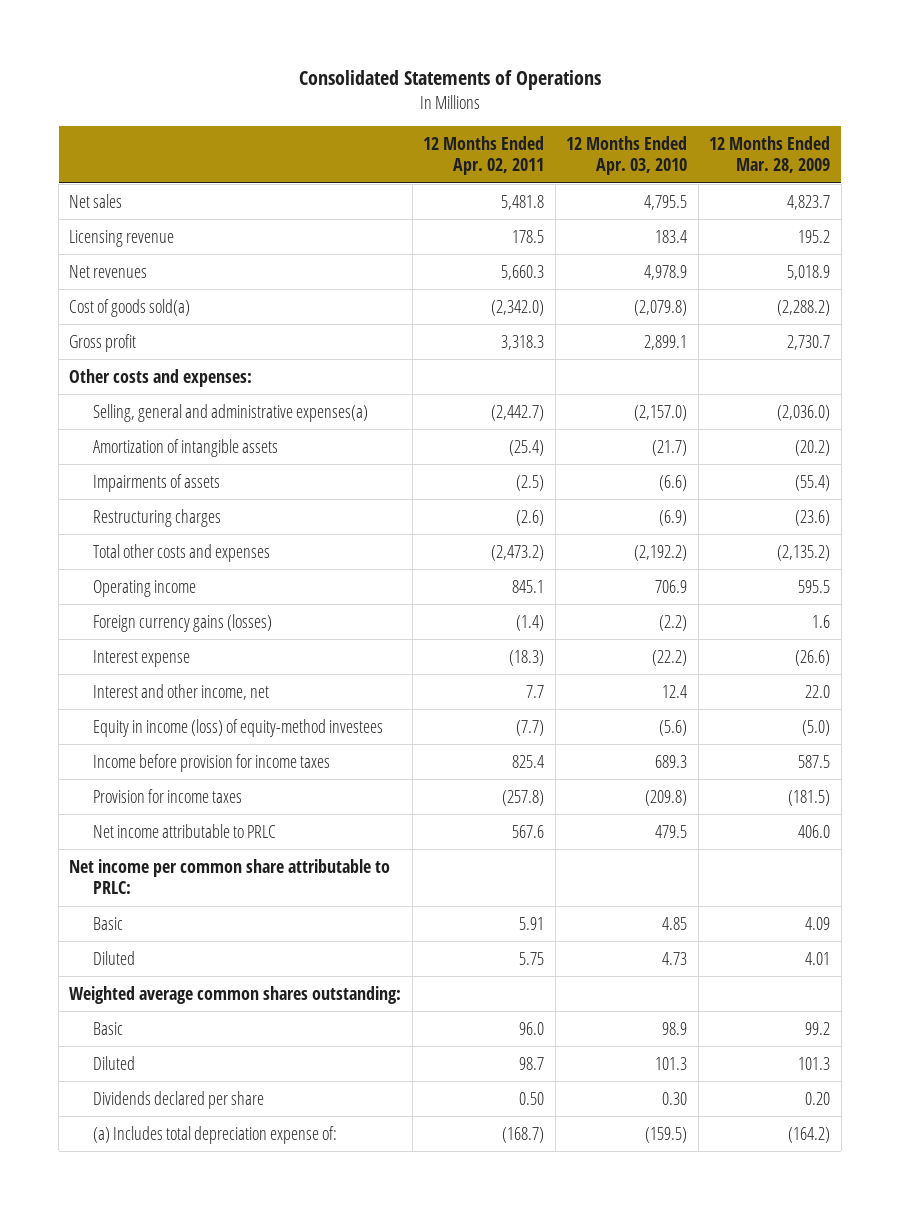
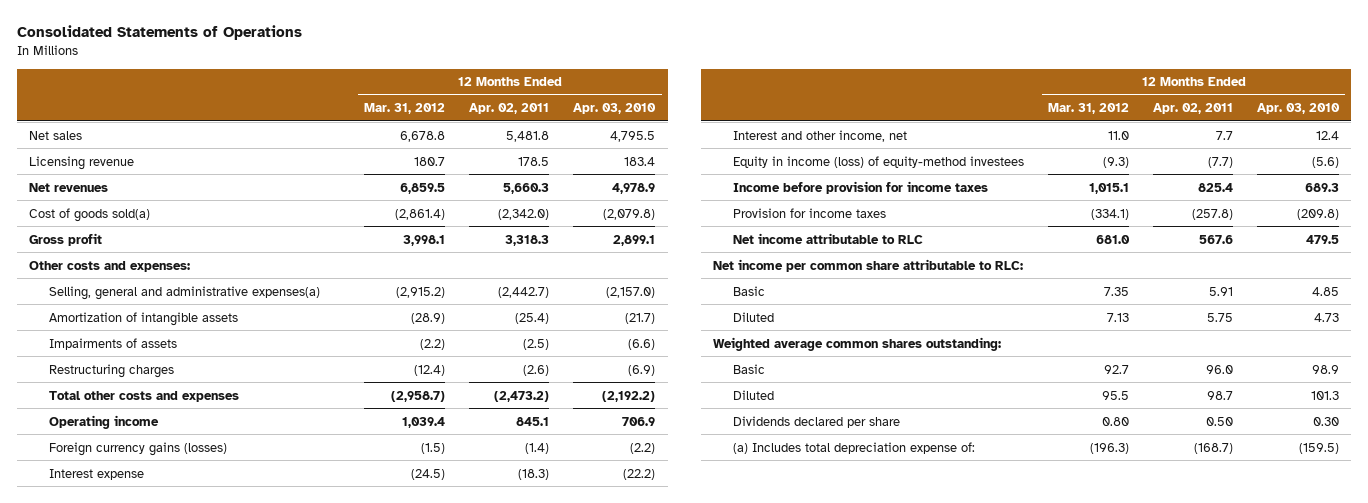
- | 12 Months Ended Apr. 02, 2011 | 12 Months Ended Apr. 03, 2010 | 12 Months Ended Mar. 28, 2009
+ | 12 Months Ended Mar. 31, 2012 | 12 Months Ended Apr. 02, 2011 | 12 Months Ended Apr. 03, 2010
- Net income attributable to PRLC | 567.6 | 479.5 | 406.0
- Net income per common share attributable to PRLC:
+ Net income attributable to RLC | 681.0 | 567.6 | 479.5
+ Net income per common share attributable to RLC:

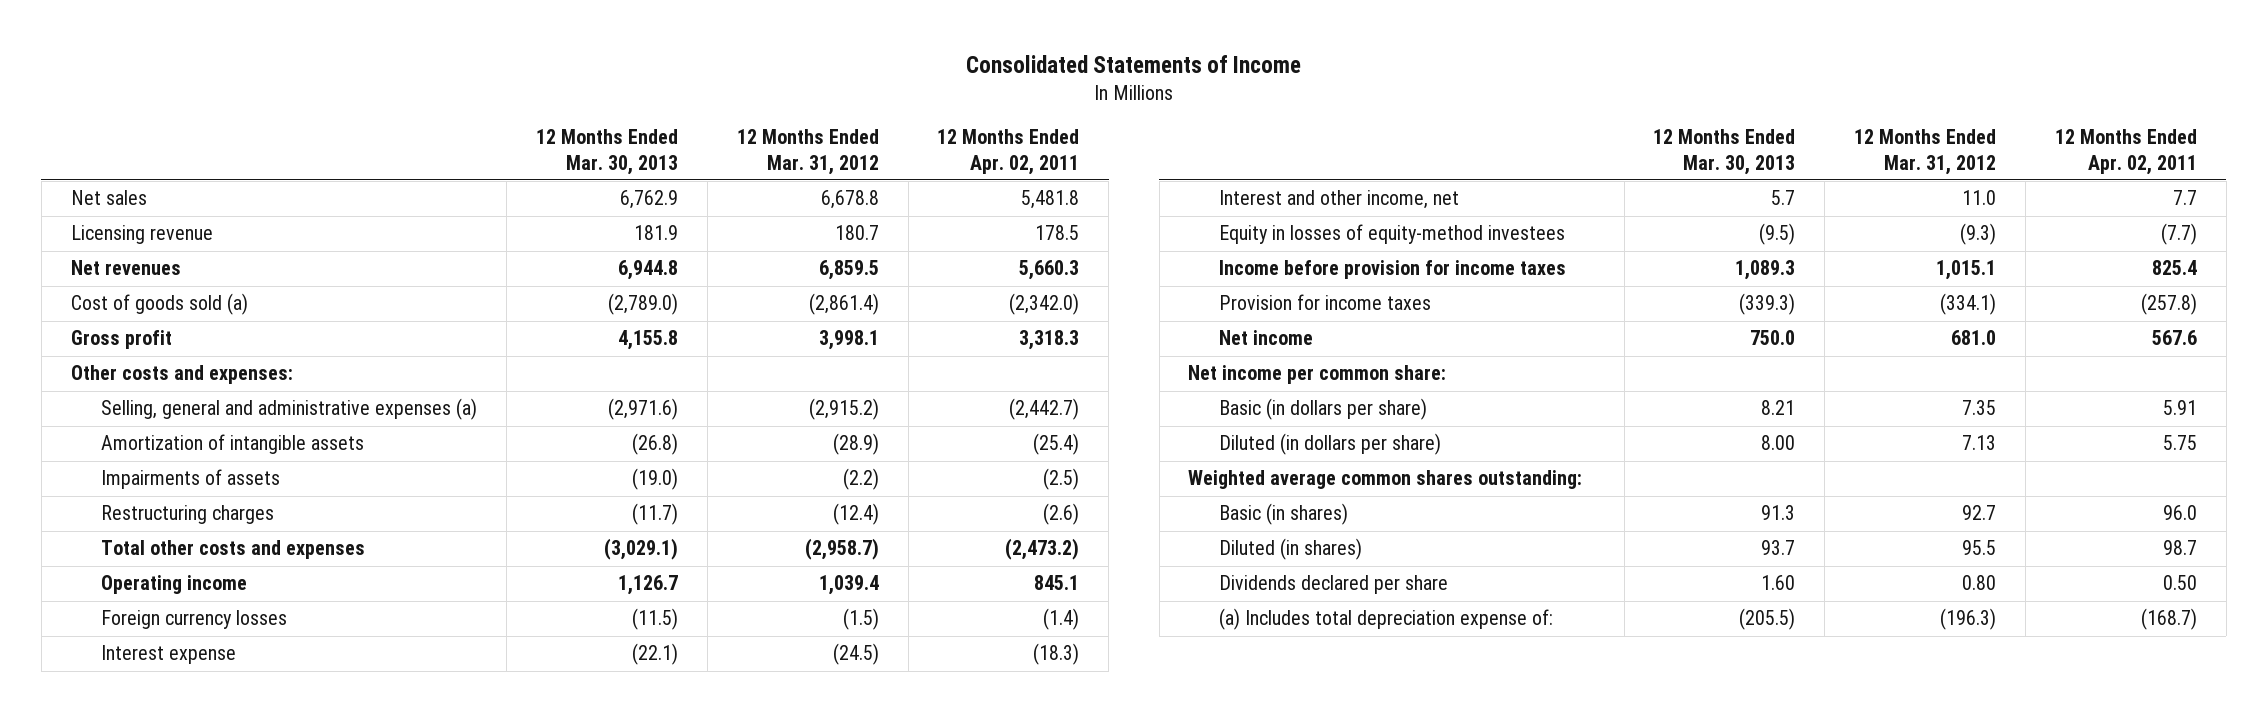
- Consolidated Statements of Operations
+ Consolidated Statements of Income
- | 12 Months Ended Mar. 31, 2012 | 12 Months Ended Apr. 02, 2011 | 12 Months Ended Apr. 03, 2010
+ | 12 Months Ended Mar. 30, 2013 | 12 Months Ended Mar. 31, 2012 | 12 Months Ended Apr. 02, 2011
- Cost of goods sold(a) | (2,861.4) | (2,342.0) | (2,079.8)
+ Cost of goods sold (a) | (2,789.0) | (2,861.4) | (2,342.0)
- Selling, general and administrative expenses(a) | (2,915.2) | (2,442.7) | (2,157.0)
+ Selling, general and administrative expenses (a) | (2,971.6) | (2,915.2) | (2,442.7)
- Foreign currency gains (losses) | (1.5) | (1.4) | (2.2)
+ Foreign currency losses | (11.5) | (1.5) | (1.4)
- Equity in income (loss) of equity-method investees | (9.3) | (7.7) | (5.6)
+ Equity in losses of equity-method investees | (9.5) | (9.3) | (7.7)
- Net income attributable to RLC | 681.0 | 567.6 | 479.5
- Net income per common share attributable to RLC:
- Basic | 7.35 | 5.91 | 4.85
- Diluted | 7.13 | 5.75 | 4.73
+ Net income | 750.0 | 681.0 | 567.6
+ Net income per common share:
+ Basic (in dollars per share) | 8.21 | 7.35 | 5.91
+ Diluted (in dollars per share) | 8.00 | 7.13 | 5.75
- Basic | 92.7 | 96.0 | 98.9
- Diluted | 95.5 | 98.7 | 101.3
+ Basic (in shares) | 91.3 | 92.7 | 96.0
+ Diluted (in shares) | 93.7 | 95.5 | 98.7

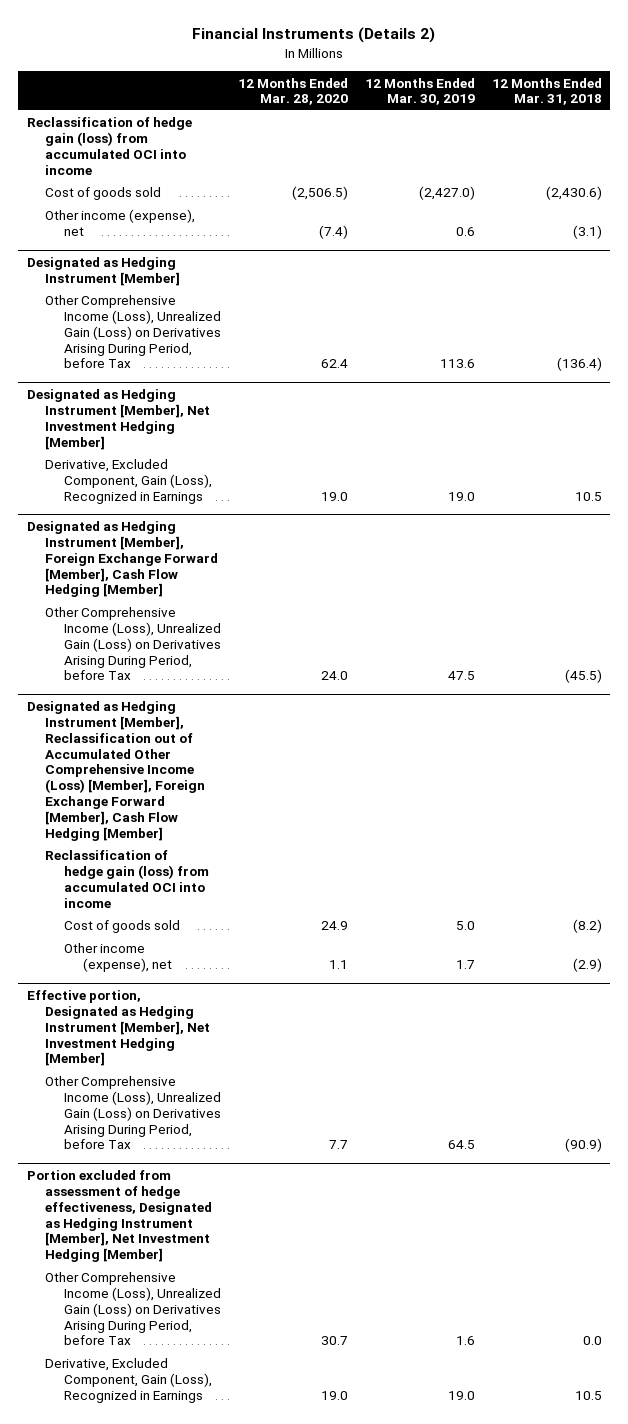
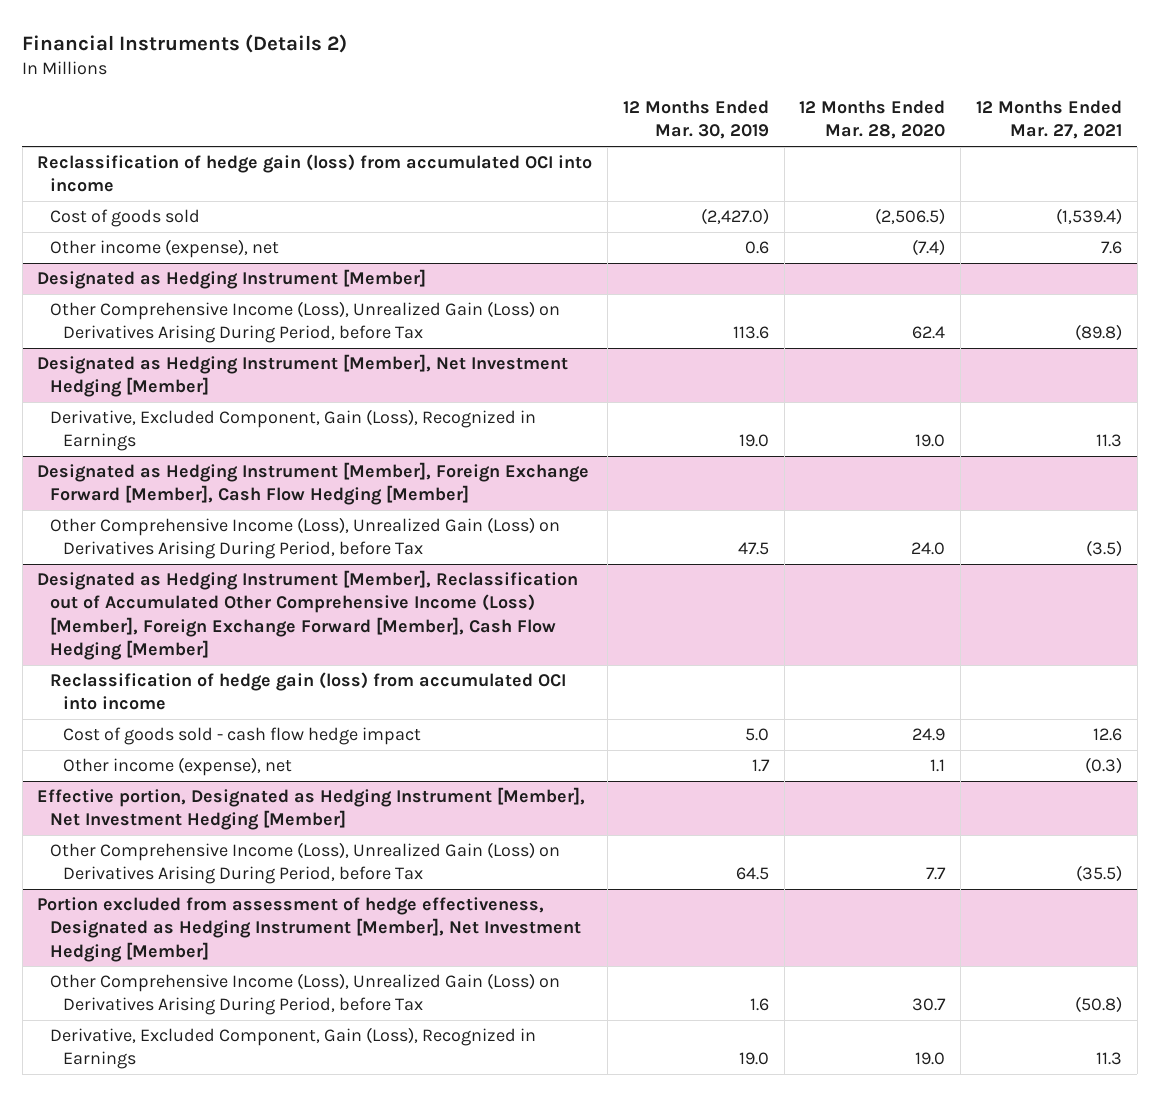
- | 12 Months Ended Mar. 28, 2020 | 12 Months Ended Mar. 30, 2019 | 12 Months Ended Mar. 31, 2018
+ | 12 Months Ended Mar. 30, 2019 | 12 Months Ended Mar. 28, 2020 | 12 Months Ended Mar. 27, 2021
@ Designated as Hedging Instrument [Member], Reclassification out of Accumulated Other Comprehensive Income (Loss) [Member], Foreign Exchange Forward [Member], Cash Flow Hedging [Member]
- Cost of goods sold | 24.9 | 5.0 | (8.2)
+ Cost of goods sold - cash flow hedge impact | 5.0 | 24.9 | 12.6

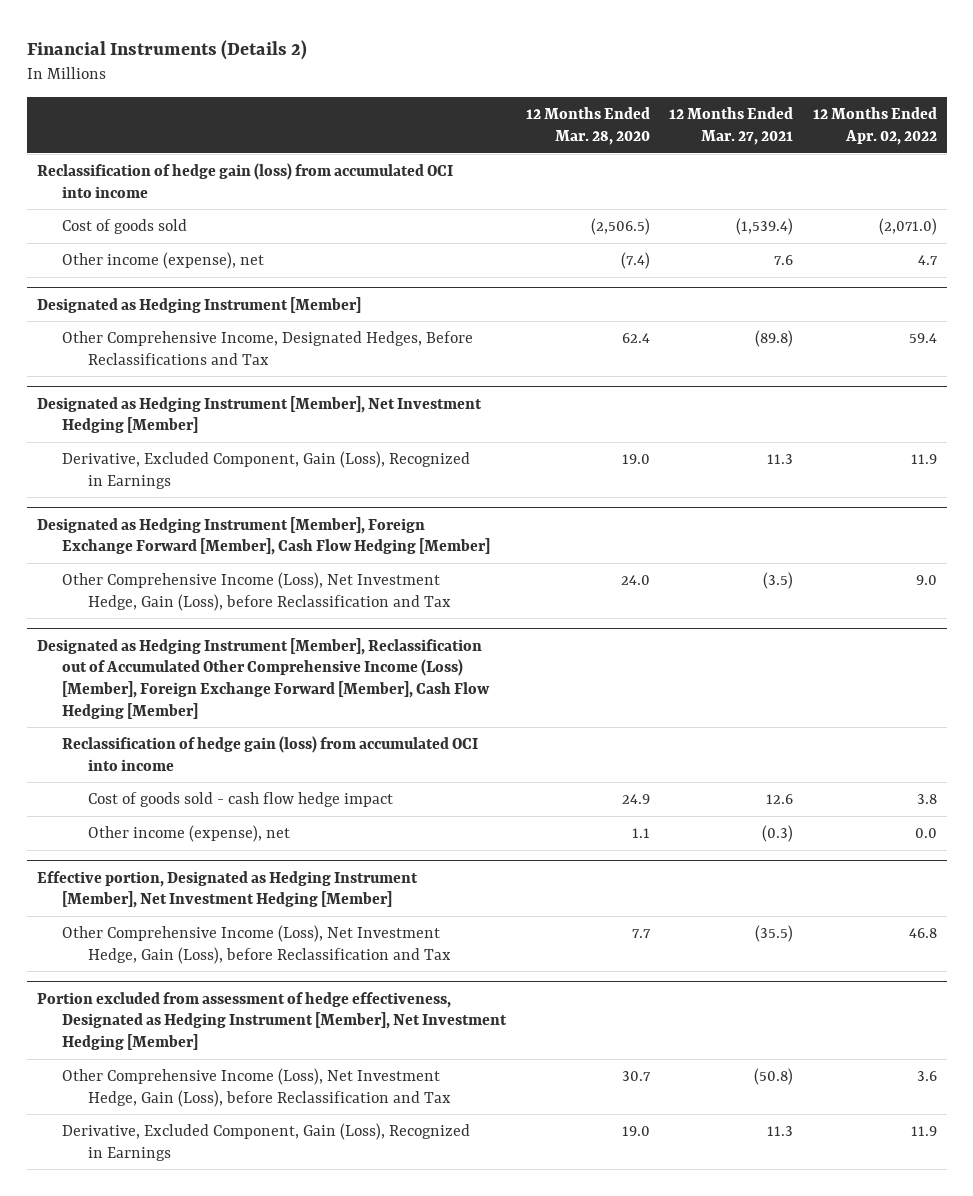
- | 12 Months Ended Mar. 30, 2019 | 12 Months Ended Mar. 28, 2020 | 12 Months Ended Mar. 27, 2021
+ | 12 Months Ended Mar. 28, 2020 | 12 Months Ended Mar. 27, 2021 | 12 Months Ended Apr. 02, 2022
@ Designated as Hedging Instrument [Member]
- Other Comprehensive Income (Loss), Unrealized Gain (Loss) on Derivatives Arising During Period, before Tax | 113.6 | 62.4 | (89.8)
+ Other Comprehensive Income, Designated Hedges, Before Reclassifications and Tax | 62.4 | (89.8) | 59.4
@ Designated as Hedging Instrument [Member], Foreign Exchange Forward [Member], Cash Flow Hedging [Member]
- Other Comprehensive Income (Loss), Unrealized Gain (Loss) on Derivatives Arising During Period, before Tax | 47.5 | 24.0 | (3.5)
+ Other Comprehensive Income (Loss), Net Investment Hedge, Gain (Loss), before Reclassification and Tax | 24.0 | (3.5) | 9.0
@ Effective portion, Designated as Hedging Instrument [Member], Net Investment Hedging [Member]
- Other Comprehensive Income (Loss), Unrealized Gain (Loss) on Derivatives Arising During Period, before Tax | 64.5 | 7.7 | (35.5)
+ Other Comprehensive Income (Loss), Net Investment Hedge, Gain (Loss), before Reclassification and Tax | 7.7 | (35.5) | 46.8
@ Portion excluded from assessment of hedge effectiveness, Designated as Hedging Instrument [Member], Net Investment Hedging [Member]
- Other Comprehensive Income (Loss), Unrealized Gain (Loss) on Derivatives Arising During Period, before Tax | 1.6 | 30.7 | (50.8)
+ Other Comprehensive Income (Loss), Net Investment Hedge, Gain (Loss), before Reclassification and Tax | 30.7 | (50.8) | 3.6

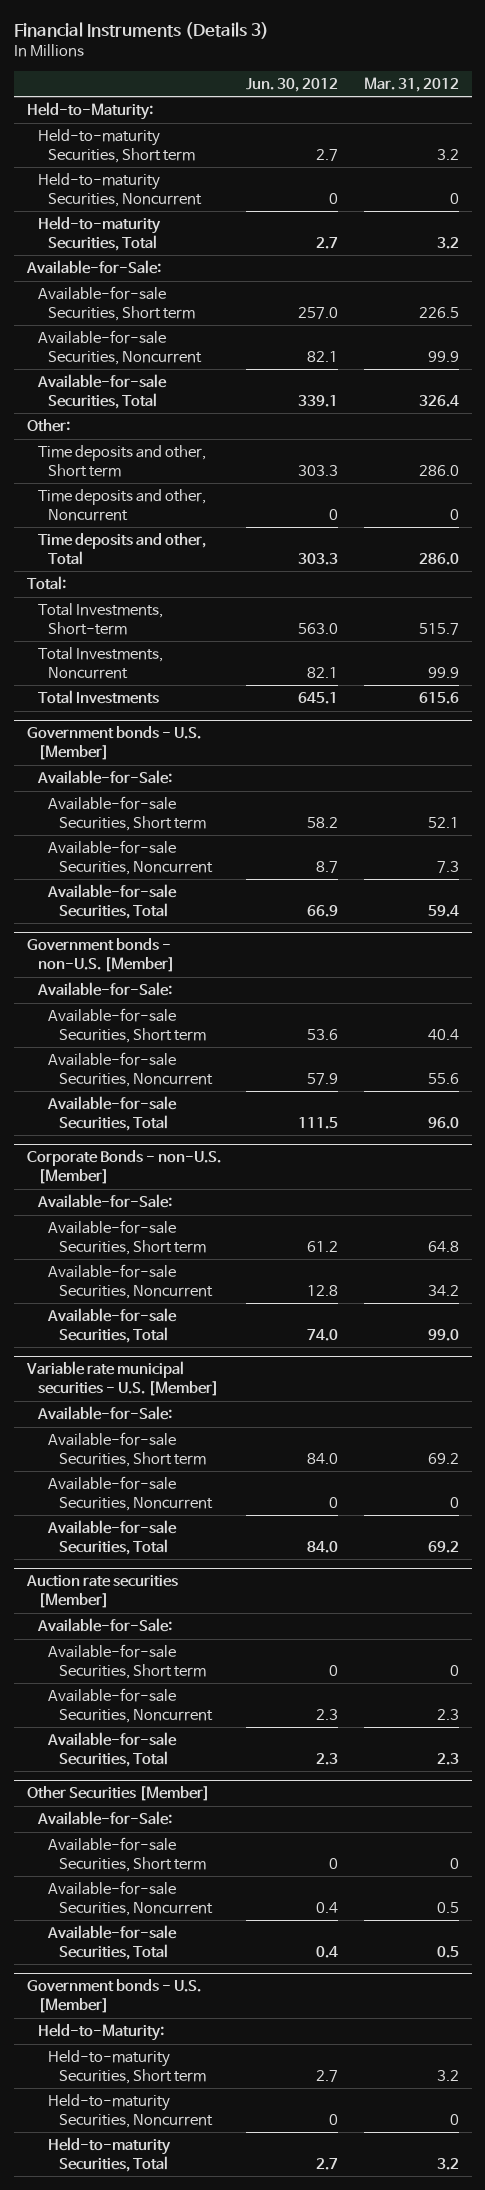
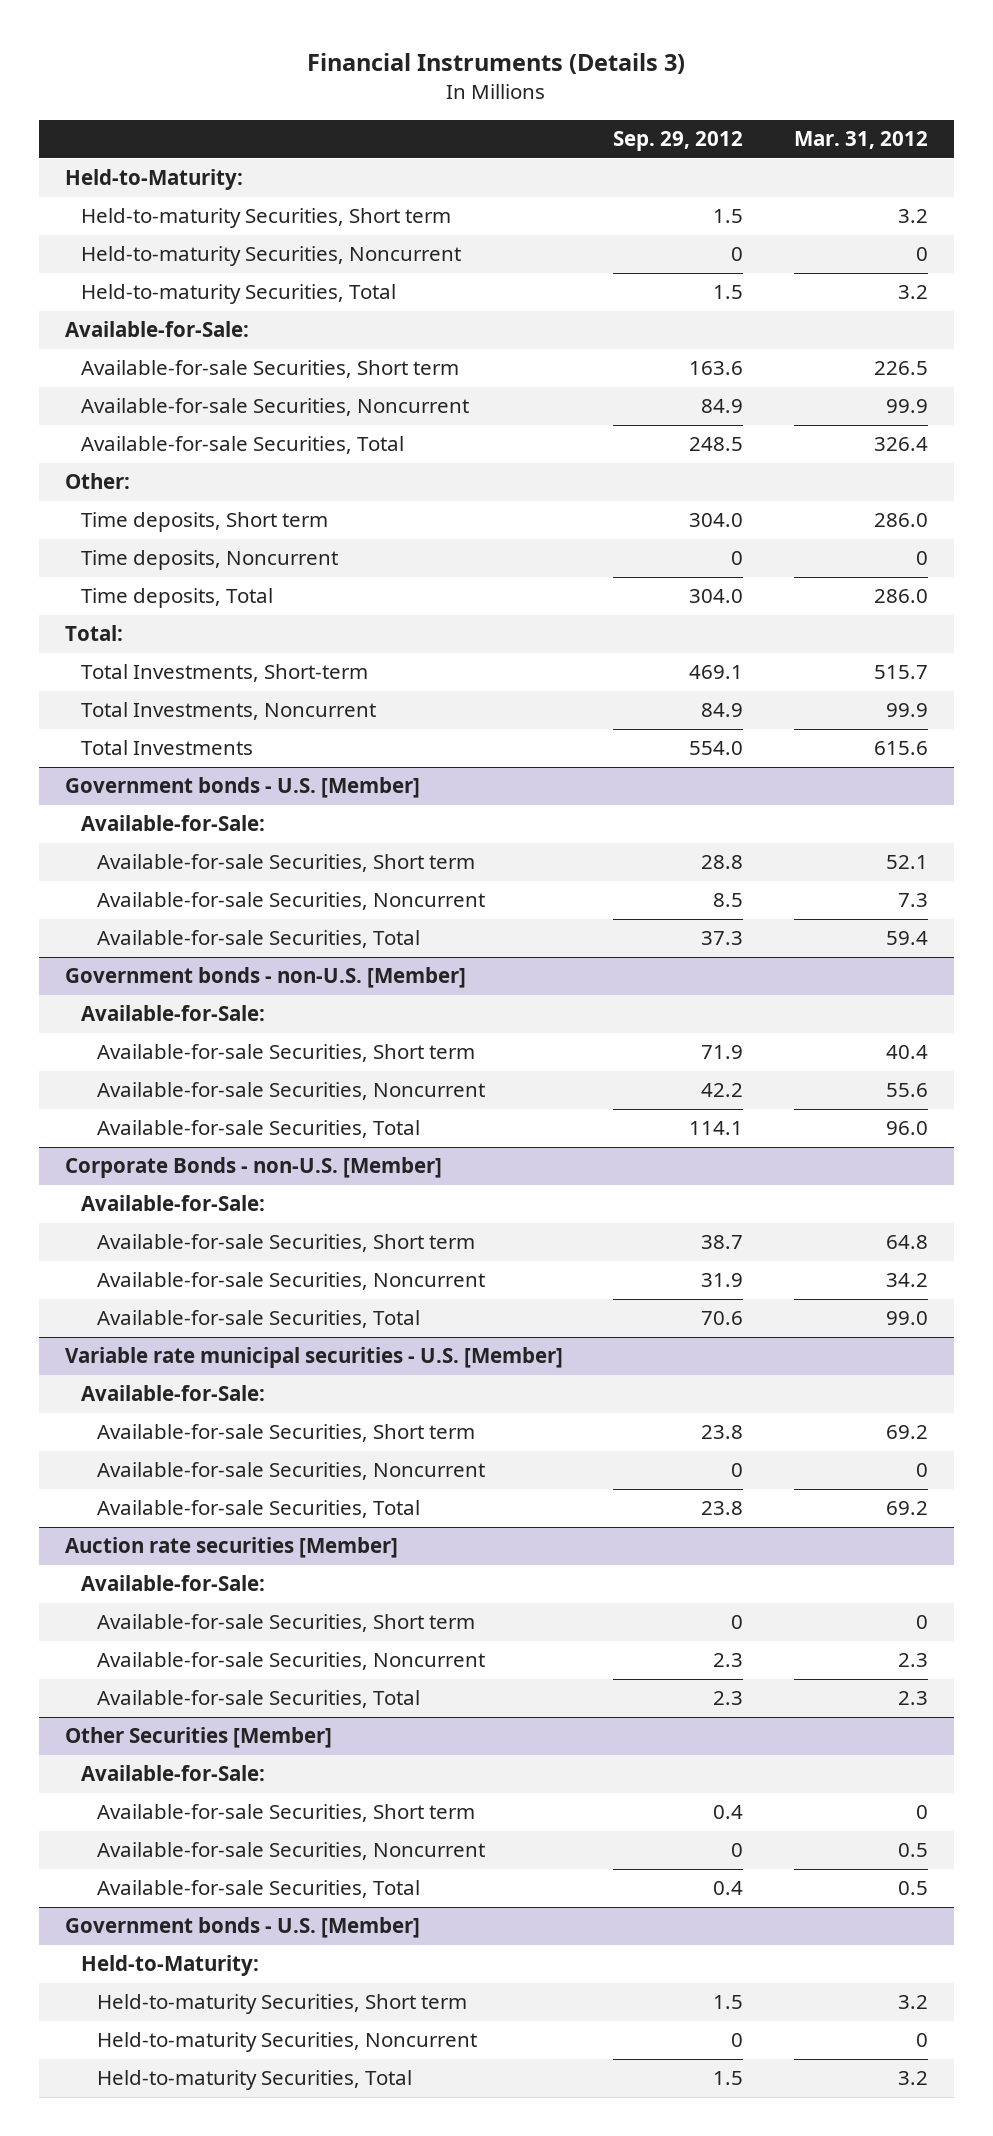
- | Jun. 30, 2012 | Mar. 31, 2012
+ | Sep. 29, 2012 | Mar. 31, 2012
- Time deposits and other, Short term | 303.3 | 286.0
- Time deposits and other, Noncurrent | 0 | 0
- Time deposits and other, Total | 303.3 | 286.0
+ Time deposits, Short term | 304.0 | 286.0
+ Time deposits, Noncurrent | 0 | 0
+ Time deposits, Total | 304.0 | 286.0

